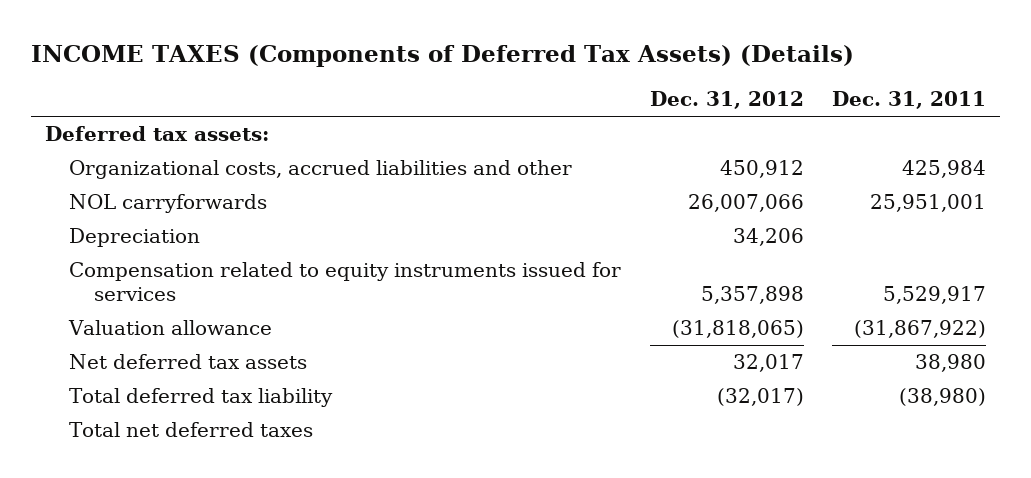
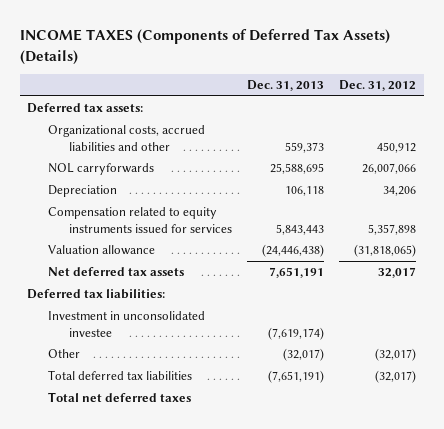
- | Dec. 31, 2012 | Dec. 31, 2011
+ | Dec. 31, 2013 | Dec. 31, 2012
- Total deferred tax liability | (32,017) | (38,980)
+ Deferred tax liabilities:
+ Investment in unconsolidated investee | (7,619,174) |
+ Other | (32,017) | (32,017)
+ Total deferred tax liabilities | (7,651,191) | (32,017)

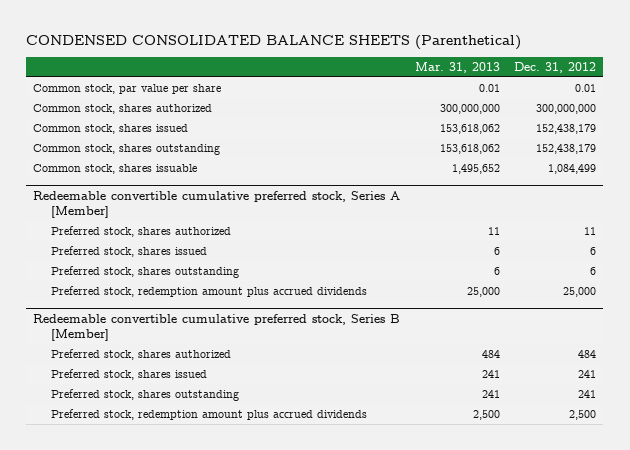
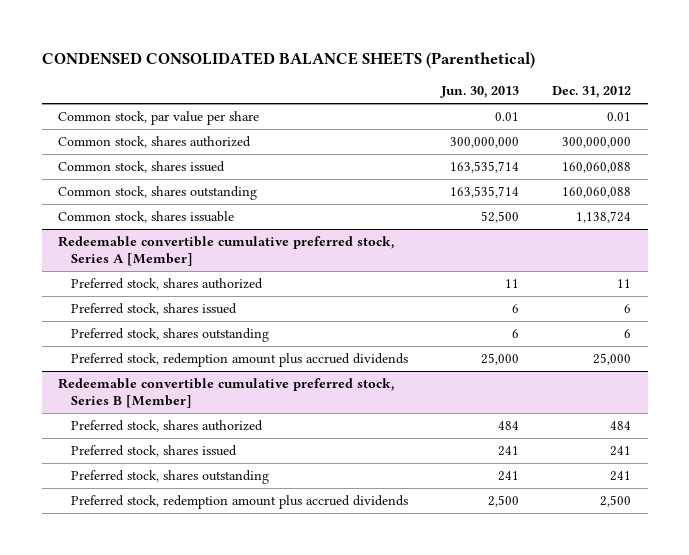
- | Mar. 31, 2013 | Dec. 31, 2012
+ | Jun. 30, 2013 | Dec. 31, 2012
- Common stock, shares issued | 153,618,062 | 152,438,179
- Common stock, shares outstanding | 153,618,062 | 152,438,179
- Common stock, shares issuable | 1,495,652 | 1,084,499
+ Common stock, shares issued | 163,535,714 | 160,060,088
+ Common stock, shares outstanding | 163,535,714 | 160,060,088
+ Common stock, shares issuable | 52,500 | 1,138,724

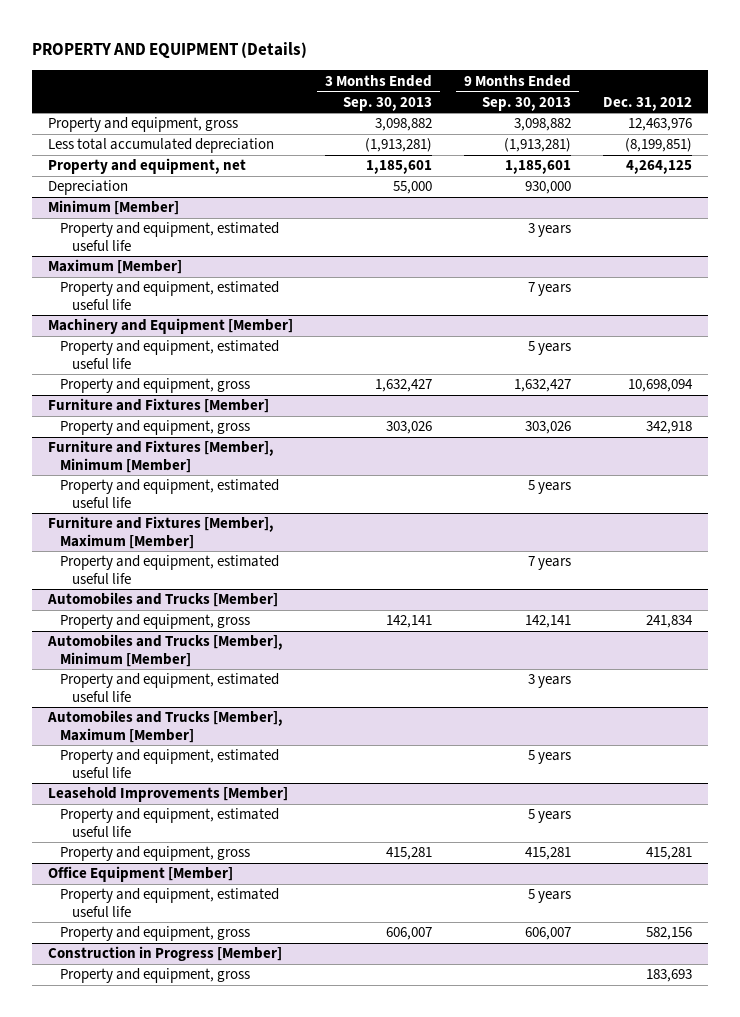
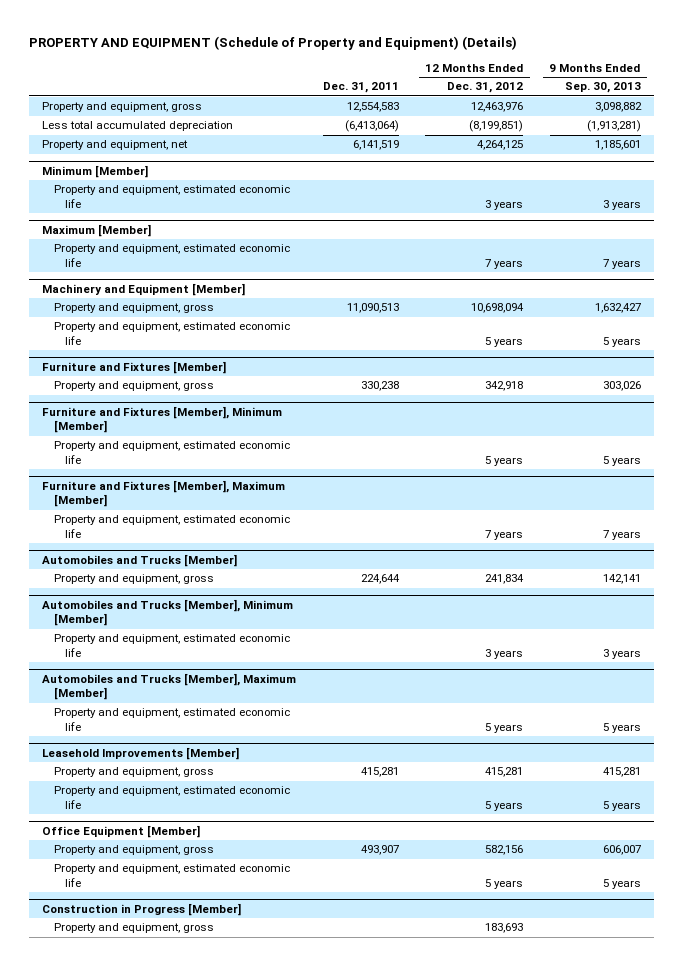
- PROPERTY AND EQUIPMENT (Details)
+ PROPERTY AND EQUIPMENT (Schedule of Property and Equipment) (Details)
- | 3 Months Ended Sep. 30, 2013 | 9 Months Ended Sep. 30, 2013 | Dec. 31, 2012
+ | Dec. 31, 2011 | 12 Months Ended Dec. 31, 2012 | 9 Months Ended Sep. 30, 2013
- Depreciation | 55,000 | 930,000 |
@ Minimum [Member]
- Property and equipment, estimated useful life | | 3 years |
+ Property and equipment, estimated economic life | | 3 years | 3 years
@ Maximum [Member]
- Property and equipment, estimated useful life | | 7 years |
+ Property and equipment, estimated economic life | | 7 years | 7 years
@ Machinery and Equipment [Member]
- Property and equipment, estimated useful life | | 5 years |
+ Property and equipment, estimated economic life | | 5 years | 5 years
@ Furniture and Fixtures [Member], Minimum [Member]
- Property and equipment, estimated useful life | | 5 years |
+ Property and equipment, estimated economic life | | 5 years | 5 years
@ Furniture and Fixtures [Member], Maximum [Member]
- Property and equipment, estimated useful life | | 7 years |
+ Property and equipment, estimated economic life | | 7 years | 7 years
@ Automobiles and Trucks [Member], Minimum [Member]
- Property and equipment, estimated useful life | | 3 years |
+ Property and equipment, estimated economic life | | 3 years | 3 years
@ Automobiles and Trucks [Member], Maximum [Member]
- Property and equipment, estimated useful life | | 5 years |
+ Property and equipment, estimated economic life | | 5 years | 5 years
@ Leasehold Improvements [Member]
- Property and equipment, estimated useful life | | 5 years |
+ Property and equipment, estimated economic life | | 5 years | 5 years
@ Office Equipment [Member]
- Property and equipment, estimated useful life | | 5 years |
+ Property and equipment, estimated economic life | | 5 years | 5 years

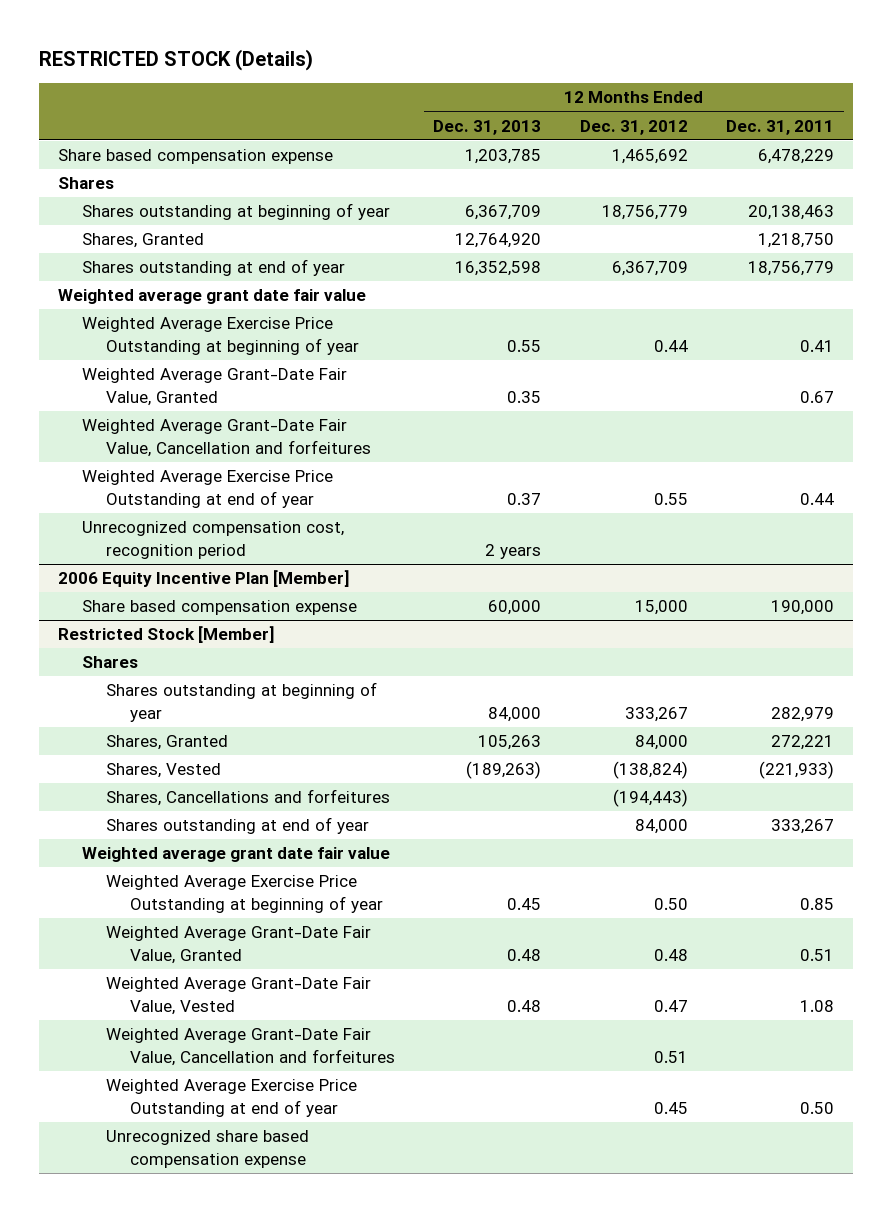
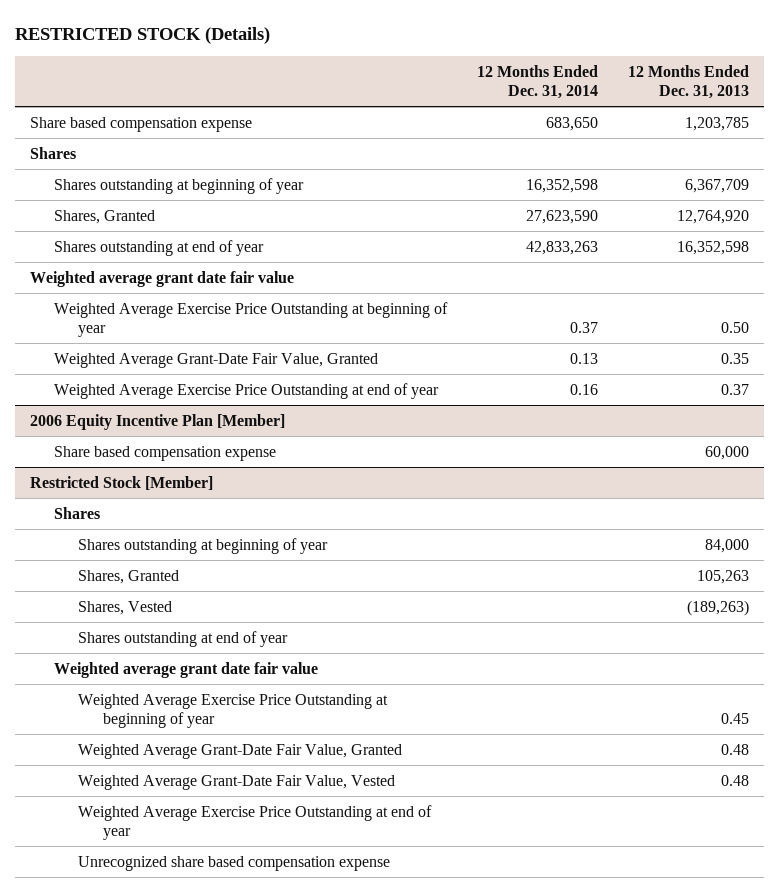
- | 12 Months Ended Dec. 31, 2013 | 12 Months Ended Dec. 31, 2012 | 12 Months Ended Dec. 31, 2011
+ | 12 Months Ended Dec. 31, 2014 | 12 Months Ended Dec. 31, 2013
- Weighted Average Exercise Price Outstanding at beginning of year | 0.55 | 0.44 | 0.41
+ Weighted Average Exercise Price Outstanding at beginning of year | 0.37 | 0.50
- Weighted Average Grant-Date Fair Value, Cancellation and forfeitures
- Unrecognized compensation cost, recognition period | 2 years | |
@ Restricted Stock [Member]
- Shares, Cancellations and forfeitures | | (194,443) |
- Weighted Average Grant-Date Fair Value, Cancellation and forfeitures | | 0.51 |

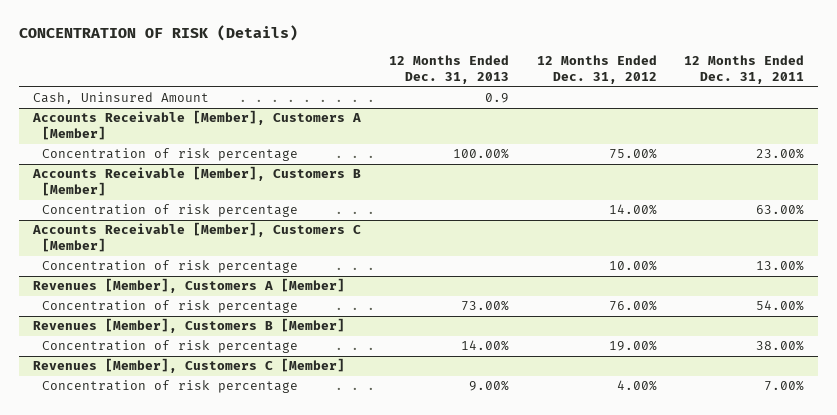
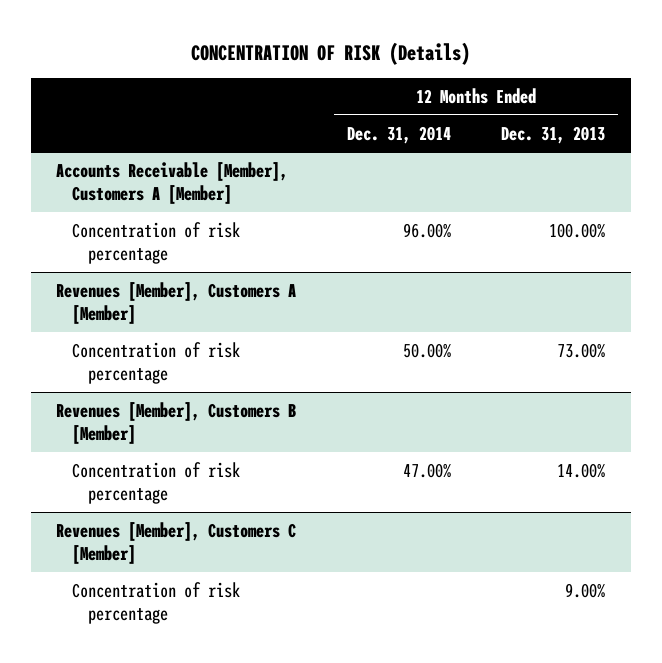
- | 12 Months Ended Dec. 31, 2013 | 12 Months Ended Dec. 31, 2012 | 12 Months Ended Dec. 31, 2011
+ | 12 Months Ended Dec. 31, 2014 | 12 Months Ended Dec. 31, 2013
- Cash, Uninsured Amount | 0.9 | |
- Accounts Receivable [Member], Customers B [Member]
- Concentration of risk percentage | | 14.00% | 63.00%
- Accounts Receivable [Member], Customers C [Member]
- Concentration of risk percentage | | 10.00% | 13.00%

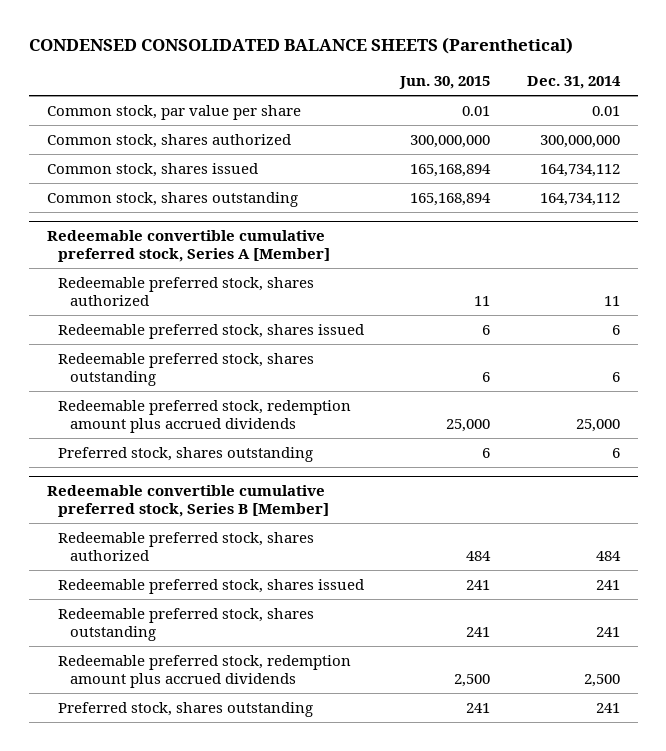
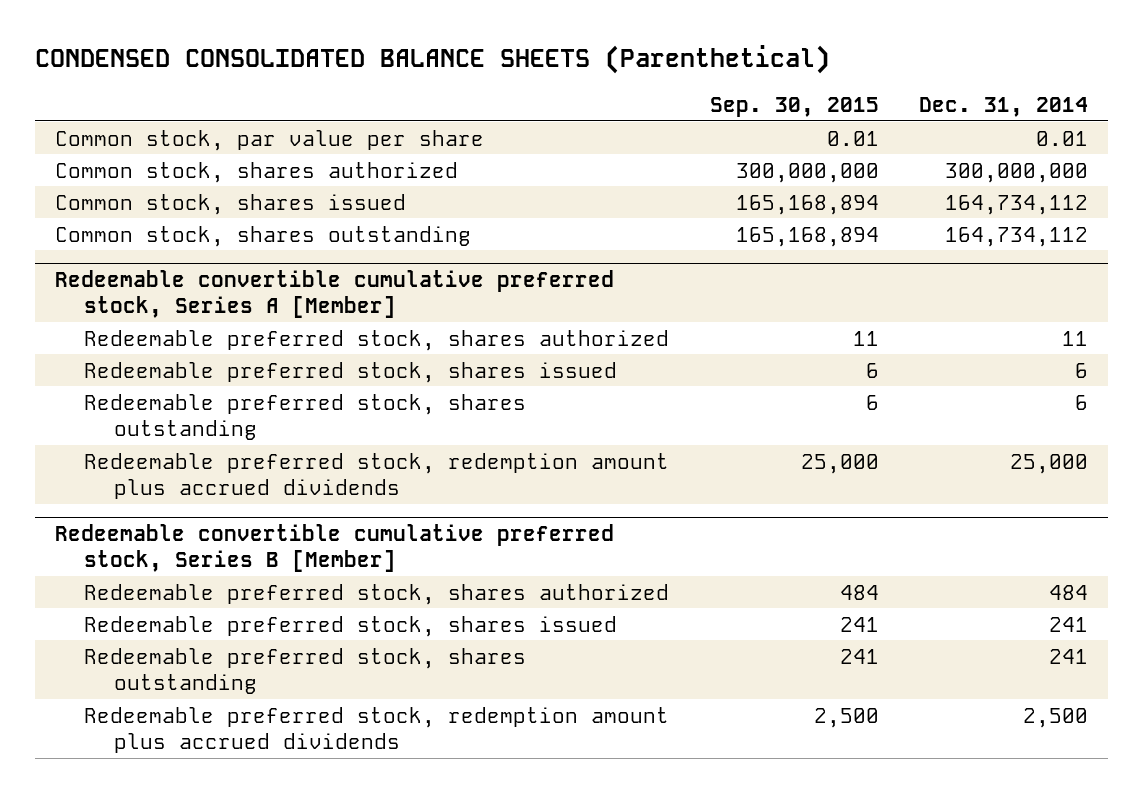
- | Jun. 30, 2015 | Dec. 31, 2014
+ | Sep. 30, 2015 | Dec. 31, 2014
@ Redeemable convertible cumulative preferred stock, Series A [Member]
- Preferred stock, shares outstanding | 6 | 6
@ Redeemable convertible cumulative preferred stock, Series B [Member]
- Preferred stock, shares outstanding | 241 | 241

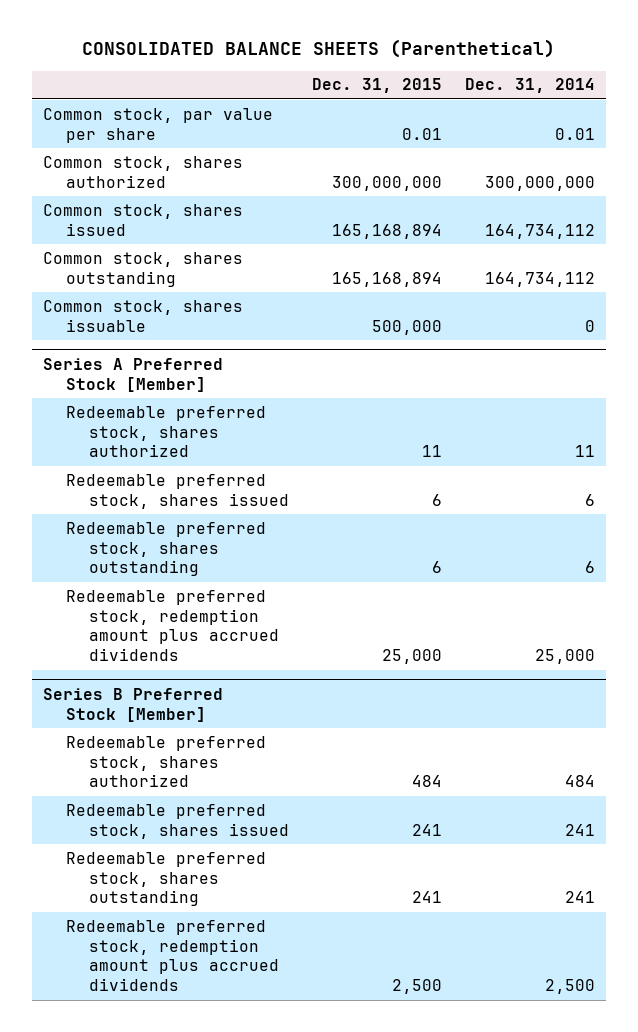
- CONDENSED CONSOLIDATED BALANCE SHEETS (Parenthetical)
+ CONSOLIDATED BALANCE SHEETS (Parenthetical)
- | Sep. 30, 2015 | Dec. 31, 2014
+ | Dec. 31, 2015 | Dec. 31, 2014
- Redeemable convertible cumulative preferred stock, Series A [Member]
+ Common stock, shares issuable | 500,000 | 0
+ Series A Preferred Stock [Member]
- Redeemable convertible cumulative preferred stock, Series B [Member]
+ Series B Preferred Stock [Member]

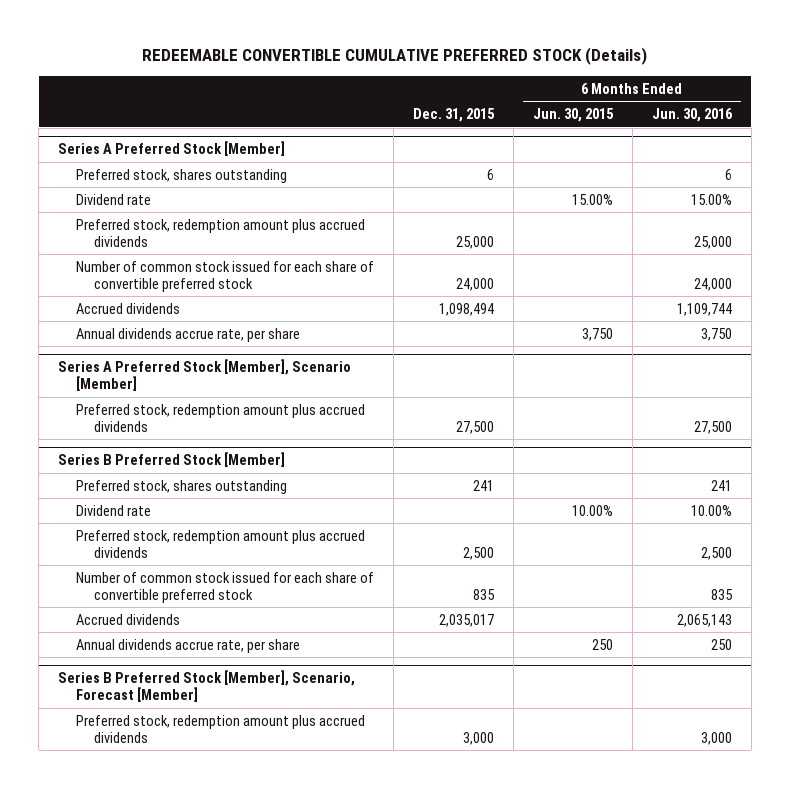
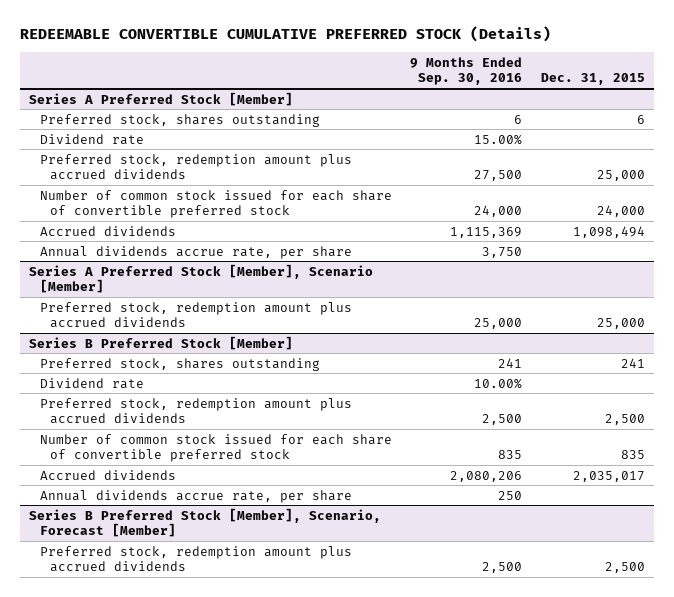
- | Dec. 31, 2015 | 6 Months Ended Jun. 30, 2015 | 6 Months Ended Jun. 30, 2016
+ | 9 Months Ended Sep. 30, 2016 | Dec. 31, 2015
@ Series A Preferred Stock [Member], Scenario [Member]
- Preferred stock, redemption amount plus accrued dividends | 27,500 | | 27,500
+ Preferred stock, redemption amount plus accrued dividends | 25,000 | 25,000
@ Series B Preferred Stock [Member], Scenario, Forecast [Member]
- Preferred stock, redemption amount plus accrued dividends | 3,000 | | 3,000
+ Preferred stock, redemption amount plus accrued dividends | 2,500 | 2,500

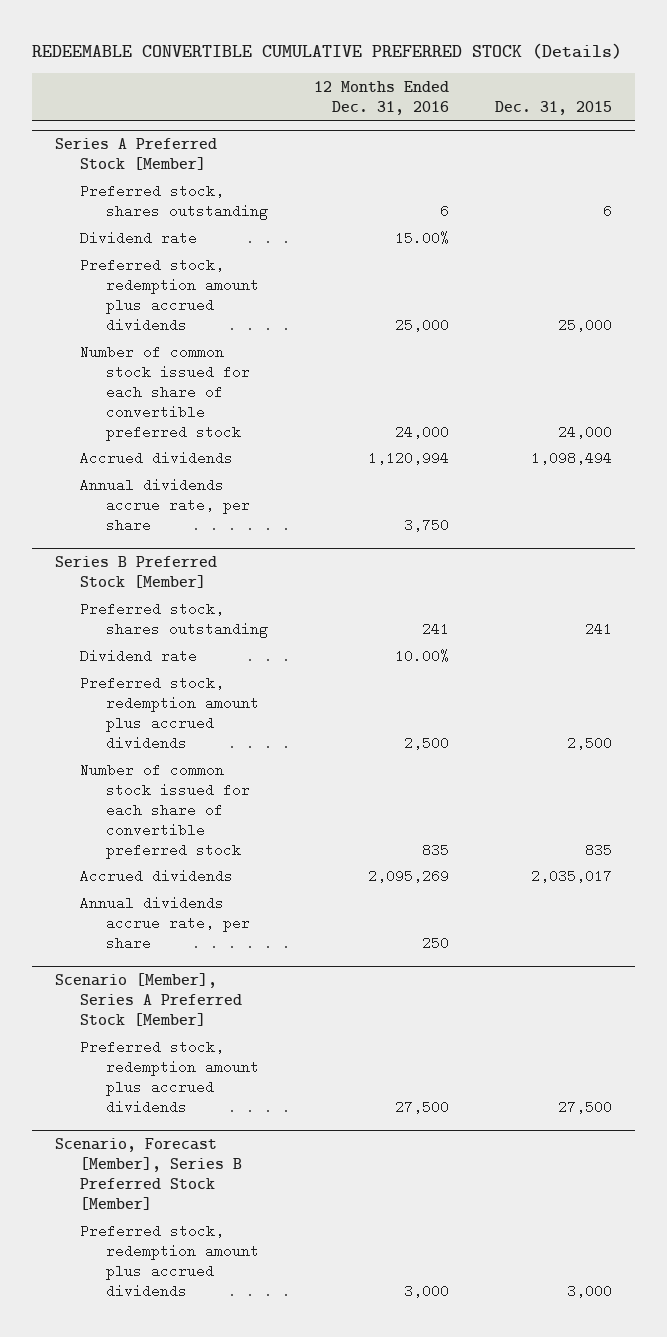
- | 9 Months Ended Sep. 30, 2016 | Dec. 31, 2015
+ | 12 Months Ended Dec. 31, 2016 | Dec. 31, 2015
- Series A Preferred Stock [Member], Scenario [Member]
- Preferred stock, redemption amount plus accrued dividends | 25,000 | 25,000
- Series B Preferred Stock [Member], Scenario, Forecast [Member]
- Preferred stock, redemption amount plus accrued dividends | 2,500 | 2,500
+ Scenario [Member], Series A Preferred Stock [Member]
+ Preferred stock, redemption amount plus accrued dividends | 27,500 | 27,500
+ Scenario, Forecast [Member], Series B Preferred Stock [Member]
+ Preferred stock, redemption amount plus accrued dividends | 3,000 | 3,000

